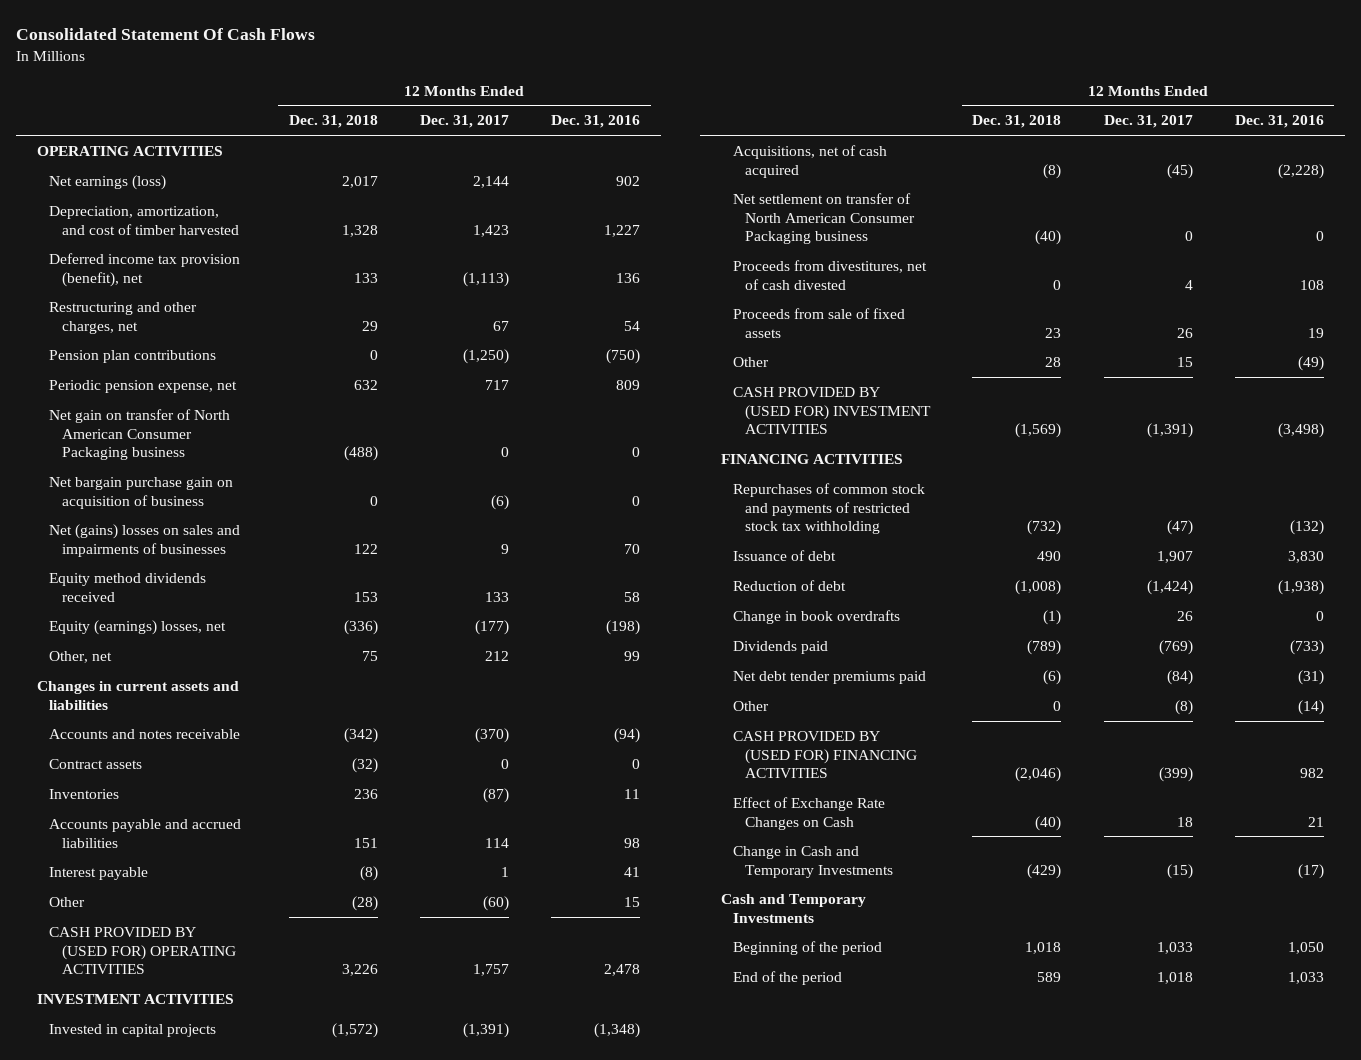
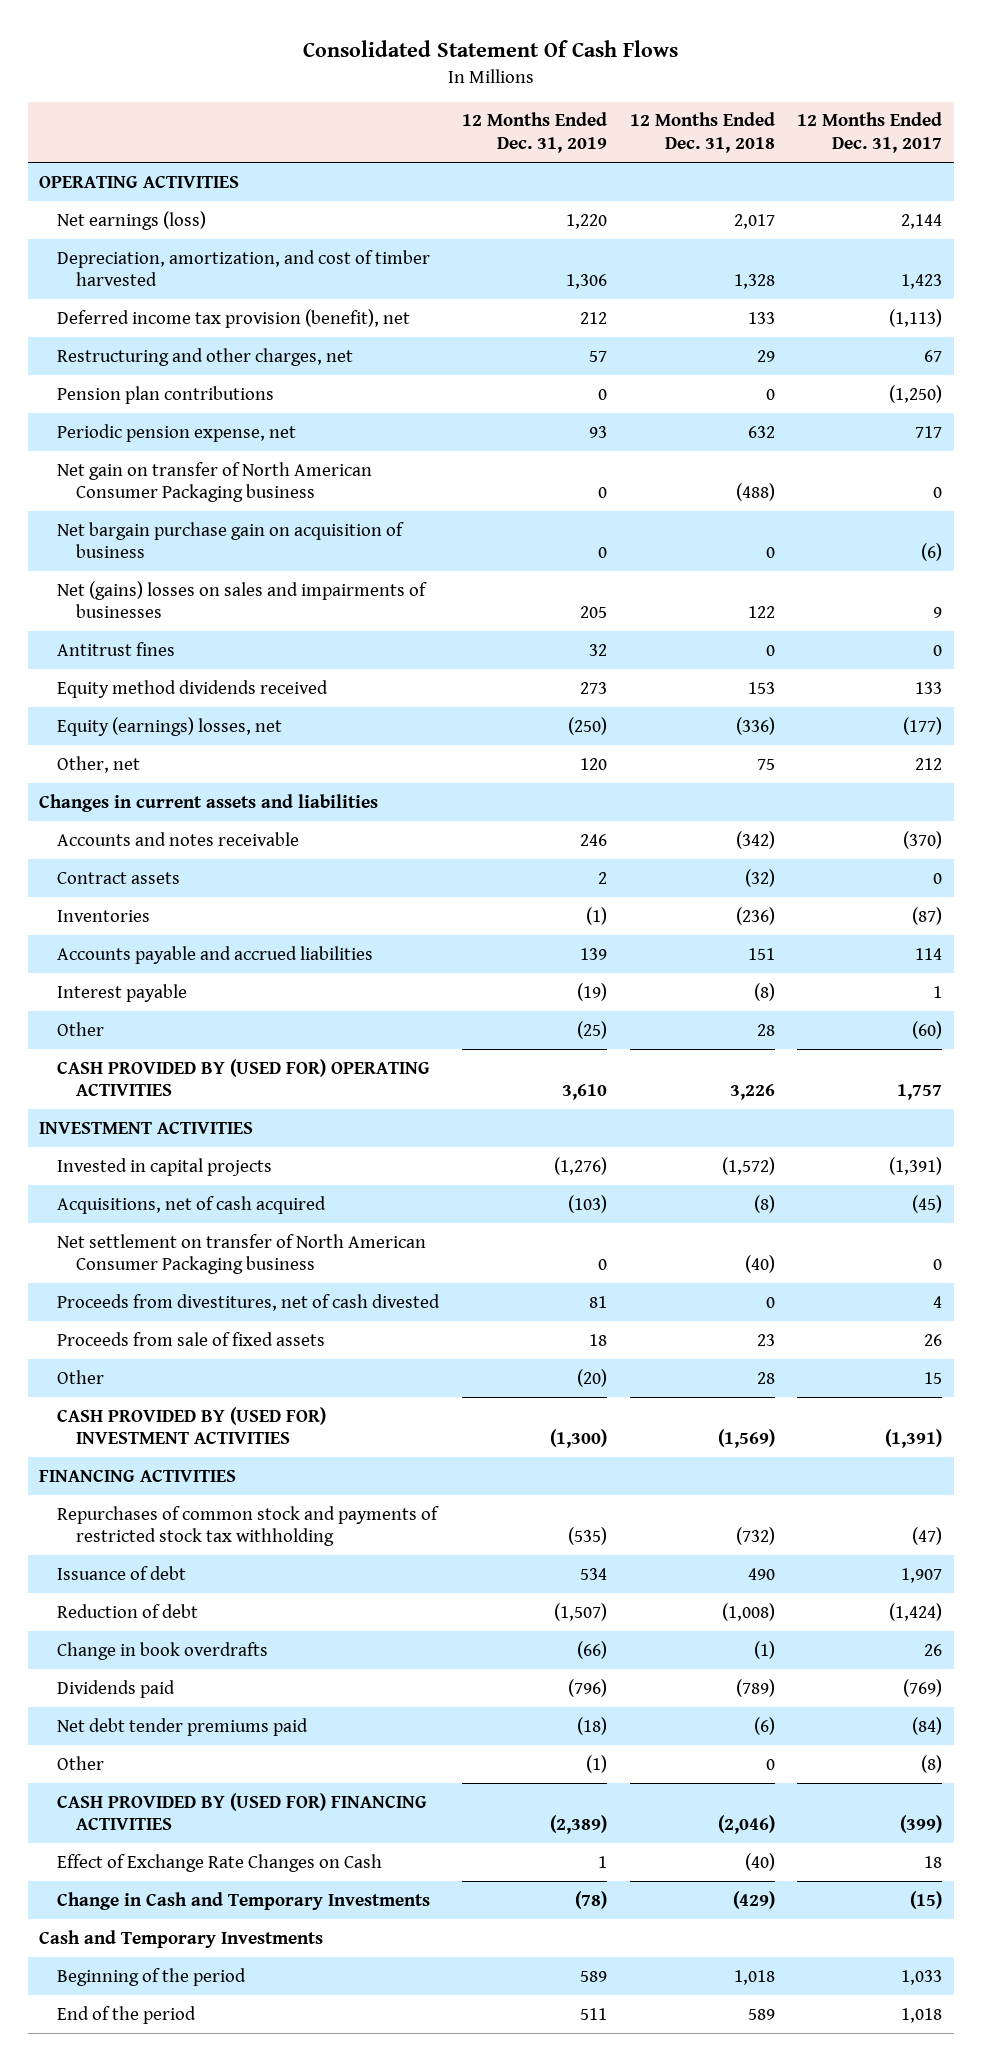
- | 12 Months Ended Dec. 31, 2018 | 12 Months Ended Dec. 31, 2017 | 12 Months Ended Dec. 31, 2016
+ | 12 Months Ended Dec. 31, 2019 | 12 Months Ended Dec. 31, 2018 | 12 Months Ended Dec. 31, 2017
+ Antitrust fines | 32 | 0 | 0
- Inventories | 236 | (87) | 11
+ Inventories | (1) | (236) | (87)
- Other | (28) | (60) | 15
+ Other | (25) | 28 | (60)

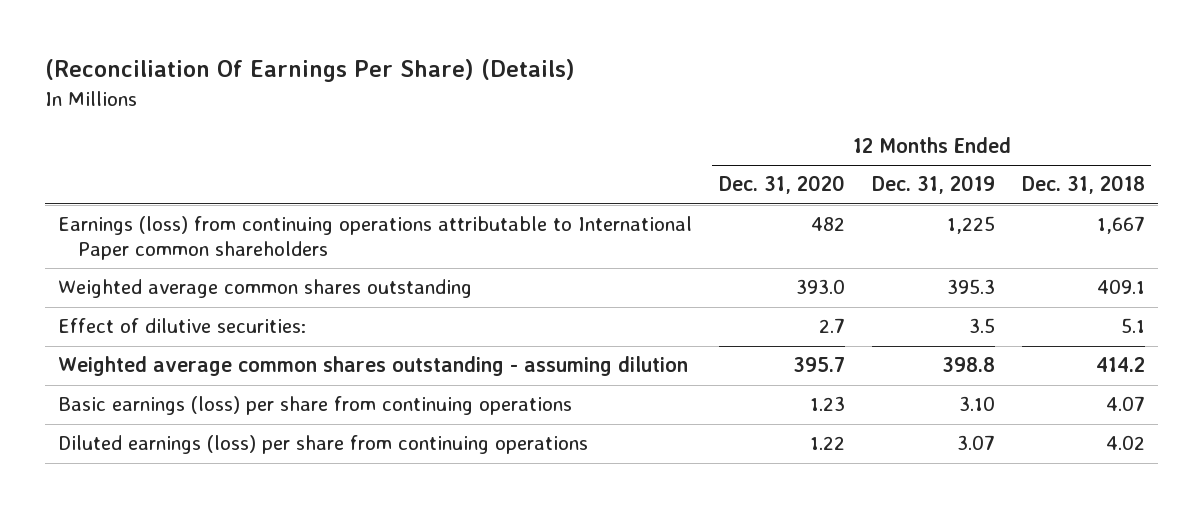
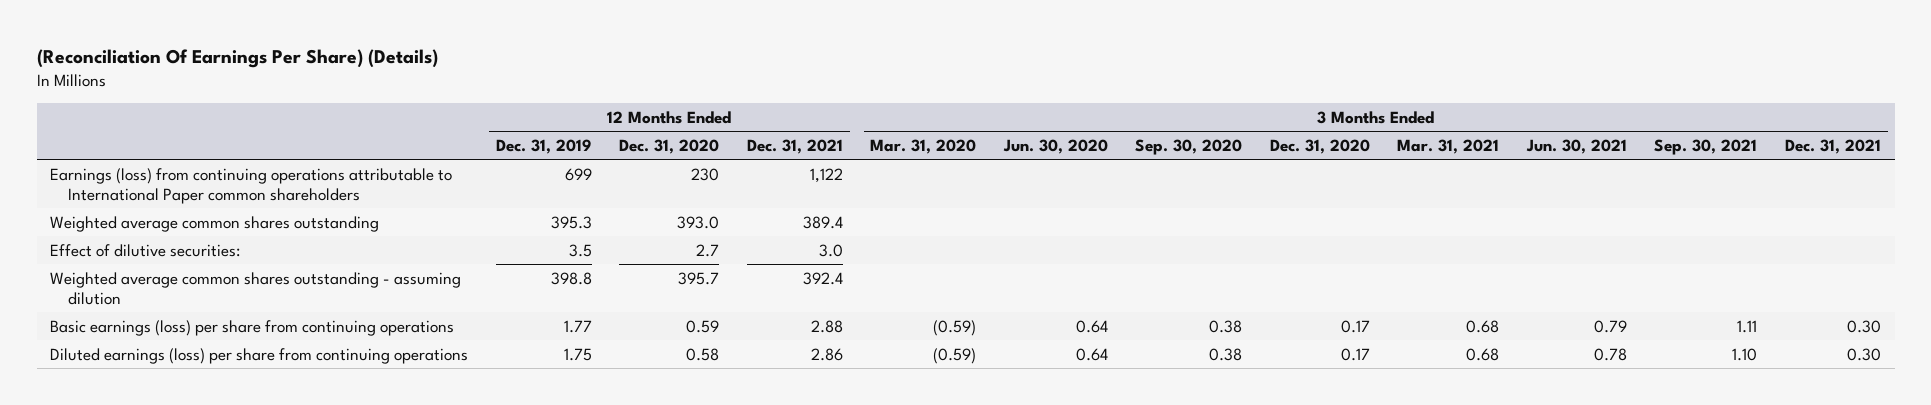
- | 12 Months Ended Dec. 31, 2020 | 12 Months Ended Dec. 31, 2019 | 12 Months Ended Dec. 31, 2018
+ | 12 Months Ended Dec. 31, 2019 | 12 Months Ended Dec. 31, 2020 | 12 Months Ended Dec. 31, 2021 | 3 Months Ended Mar. 31, 2020 | 3 Months Ended Jun. 30, 2020 | 3 Months Ended Sep. 30, 2020 | 3 Months Ended Dec. 31, 2020 | 3 Months Ended Mar. 31, 2021 | 3 Months Ended Jun. 30, 2021 | 3 Months Ended Sep. 30, 2021 | 3 Months Ended Dec. 31, 2021
- Earnings (loss) from continuing operations attributable to International Paper common shareholders | 482 | 1,225 | 1,667
+ Earnings (loss) from continuing operations attributable to International Paper common shareholders | 699 | 230 | 1,122 | | | | | | | |
- Basic earnings (loss) per share from continuing operations | 1.23 | 3.10 | 4.07
- Diluted earnings (loss) per share from continuing operations | 1.22 | 3.07 | 4.02
+ Basic earnings (loss) per share from continuing operations | 1.77 | 0.59 | 2.88 | (0.59) | 0.64 | 0.38 | 0.17 | 0.68 | 0.79 | 1.11 | 0.30
+ Diluted earnings (loss) per share from continuing operations | 1.75 | 0.58 | 2.86 | (0.59) | 0.64 | 0.38 | 0.17 | 0.68 | 0.78 | 1.10 | 0.30

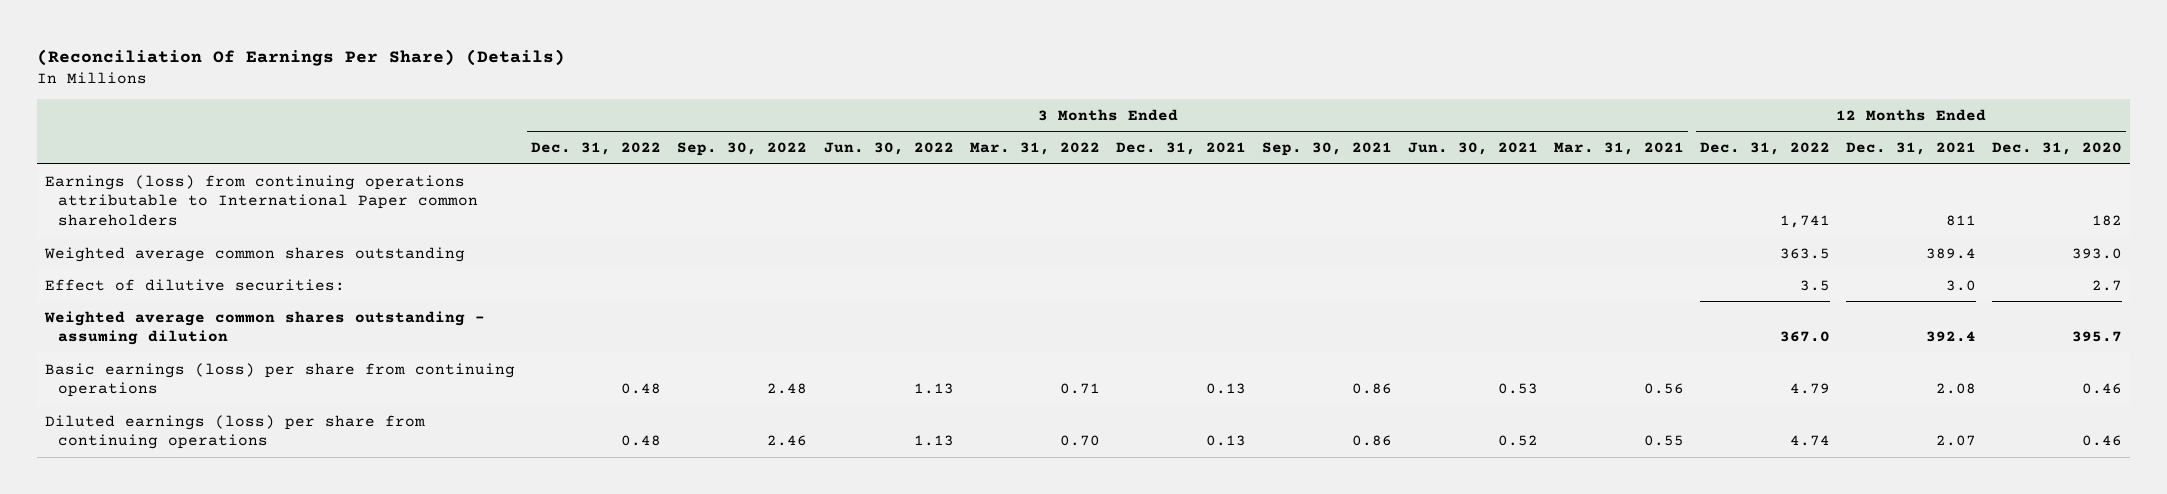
- | 12 Months Ended Dec. 31, 2019 | 12 Months Ended Dec. 31, 2020 | 12 Months Ended Dec. 31, 2021 | 3 Months Ended Mar. 31, 2020 | 3 Months Ended Jun. 30, 2020 | 3 Months Ended Sep. 30, 2020 | 3 Months Ended Dec. 31, 2020 | 3 Months Ended Mar. 31, 2021 | 3 Months Ended Jun. 30, 2021 | 3 Months Ended Sep. 30, 2021 | 3 Months Ended Dec. 31, 2021
+ | 3 Months Ended Dec. 31, 2022 | 3 Months Ended Sep. 30, 2022 | 3 Months Ended Jun. 30, 2022 | 3 Months Ended Mar. 31, 2022 | 3 Months Ended Dec. 31, 2021 | 3 Months Ended Sep. 30, 2021 | 3 Months Ended Jun. 30, 2021 | 3 Months Ended Mar. 31, 2021 | 12 Months Ended Dec. 31, 2022 | 12 Months Ended Dec. 31, 2021 | 12 Months Ended Dec. 31, 2020
- Earnings (loss) from continuing operations attributable to International Paper common shareholders | 699 | 230 | 1,122 | | | | | | | |
+ Earnings (loss) from continuing operations attributable to International Paper common shareholders | | | | | | | | | 1,741 | 811 | 182
- Basic earnings (loss) per share from continuing operations | 1.77 | 0.59 | 2.88 | (0.59) | 0.64 | 0.38 | 0.17 | 0.68 | 0.79 | 1.11 | 0.30
- Diluted earnings (loss) per share from continuing operations | 1.75 | 0.58 | 2.86 | (0.59) | 0.64 | 0.38 | 0.17 | 0.68 | 0.78 | 1.10 | 0.30
+ Basic earnings (loss) per share from continuing operations | 0.48 | 2.48 | 1.13 | 0.71 | 0.13 | 0.86 | 0.53 | 0.56 | 4.79 | 2.08 | 0.46
+ Diluted earnings (loss) per share from continuing operations | 0.48 | 2.46 | 1.13 | 0.70 | 0.13 | 0.86 | 0.52 | 0.55 | 4.74 | 2.07 | 0.46

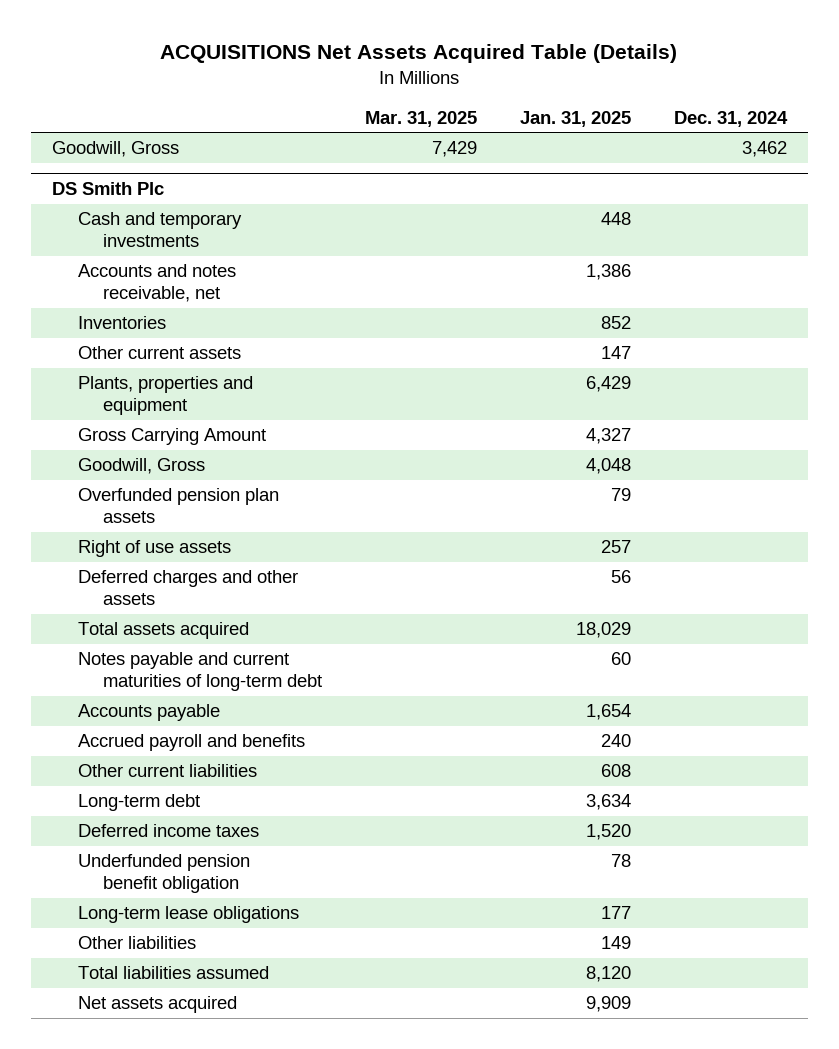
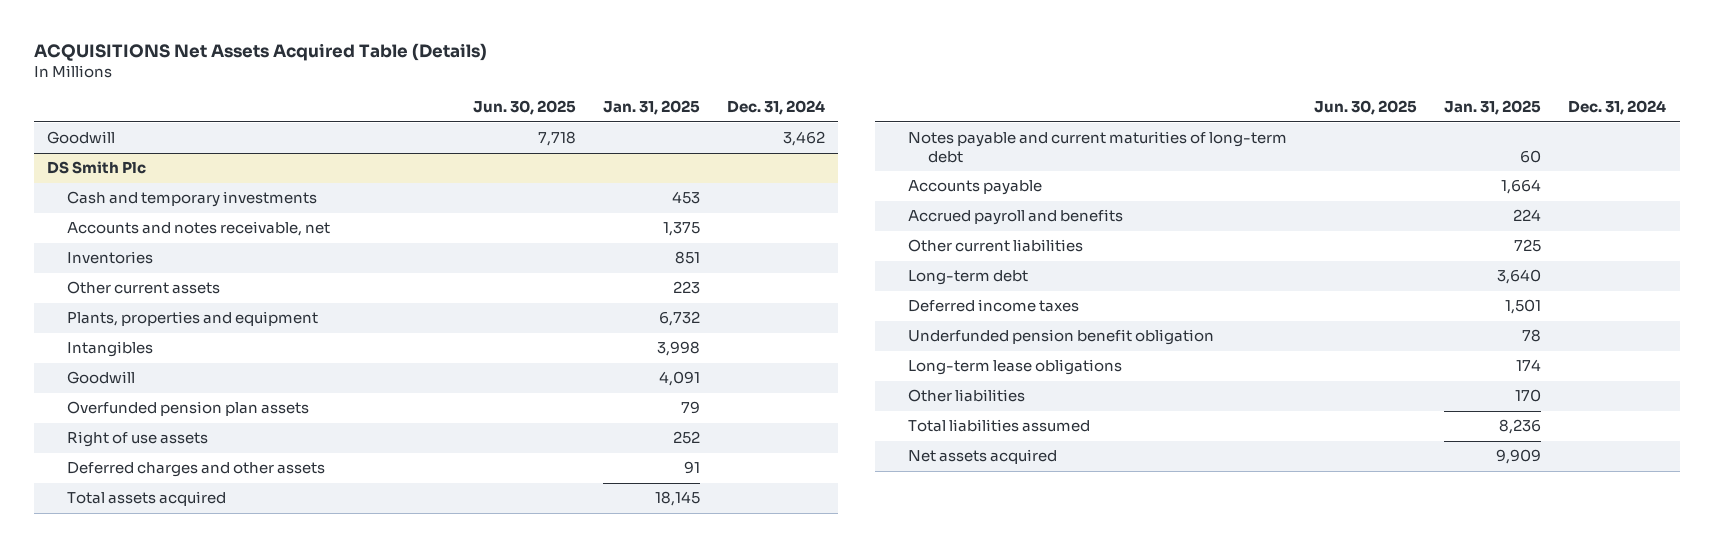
- | Mar. 31, 2025 | Jan. 31, 2025 | Dec. 31, 2024
+ | Jun. 30, 2025 | Jan. 31, 2025 | Dec. 31, 2024
- Goodwill, Gross | 7,429 | | 3,462
+ Goodwill | 7,718 | | 3,462
@ DS Smith Plc
- Cash and temporary investments | | 448 |
- Accounts and notes receivable, net | | 1,386 |
- Inventories | | 852 |
- Other current assets | | 147 |
- Plants, properties and equipment | | 6,429 |
- Gross Carrying Amount | | 4,327 |
- Goodwill, Gross | | 4,048 |
+ Cash and temporary investments | | 453 |
+ Accounts and notes receivable, net | | 1,375 |
+ Inventories | | 851 |
+ Other current assets | | 223 |
+ Plants, properties and equipment | | 6,732 |
+ Intangibles | | 3,998 |
+ Goodwill | | 4,091 |
- Right of use assets | | 257 |
- Deferred charges and other assets | | 56 |
- Total assets acquired | | 18,029 |
+ Right of use assets | | 252 |
+ Deferred charges and other assets | | 91 |
+ Total assets acquired | | 18,145 |
- Accounts payable | | 1,654 |
- Accrued payroll and benefits | | 240 |
- Other current liabilities | | 608 |
- Long-term debt | | 3,634 |
- Deferred income taxes | | 1,520 |
+ Accounts payable | | 1,664 |
+ Accrued payroll and benefits | | 224 |
+ Other current liabilities | | 725 |
+ Long-term debt | | 3,640 |
+ Deferred income taxes | | 1,501 |
- Long-term lease obligations | | 177 |
- Other liabilities | | 149 |
- Total liabilities assumed | | 8,120 |
+ Long-term lease obligations | | 174 |
+ Other liabilities | | 170 |
+ Total liabilities assumed | | 8,236 |

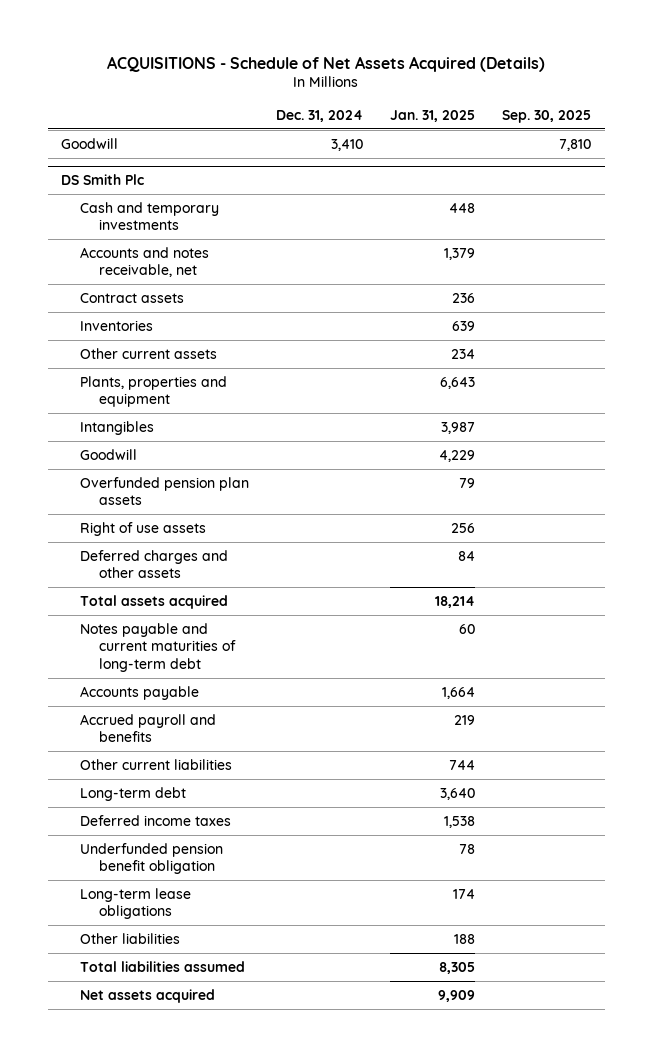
- ACQUISITIONS Net Assets Acquired Table (Details)
+ ACQUISITIONS - Schedule of Net Assets Acquired (Details)
- | Jun. 30, 2025 | Jan. 31, 2025 | Dec. 31, 2024
+ | Dec. 31, 2024 | Jan. 31, 2025 | Sep. 30, 2025
- Goodwill | 7,718 | | 3,462
+ Goodwill | 3,410 | | 7,810
@ DS Smith Plc
- Cash and temporary investments | | 453 |
- Accounts and notes receivable, net | | 1,375 |
- Inventories | | 851 |
- Other current assets | | 223 |
- Plants, properties and equipment | | 6,732 |
- Intangibles | | 3,998 |
- Goodwill | | 4,091 |
+ Cash and temporary investments | | 448 |
+ Accounts and notes receivable, net | | 1,379 |
+ Contract assets | | 236 |
+ Inventories | | 639 |
+ Other current assets | | 234 |
+ Plants, properties and equipment | | 6,643 |
+ Intangibles | | 3,987 |
+ Goodwill | | 4,229 |
- Right of use assets | | 252 |
- Deferred charges and other assets | | 91 |
- Total assets acquired | | 18,145 |
+ Right of use assets | | 256 |
+ Deferred charges and other assets | | 84 |
+ Total assets acquired | | 18,214 |
- Accrued payroll and benefits | | 224 |
- Other current liabilities | | 725 |
+ Accrued payroll and benefits | | 219 |
+ Other current liabilities | | 744 |
- Deferred income taxes | | 1,501 |
+ Deferred income taxes | | 1,538 |
- Other liabilities | | 170 |
- Total liabilities assumed | | 8,236 |
+ Other liabilities | | 188 |
+ Total liabilities assumed | | 8,305 |

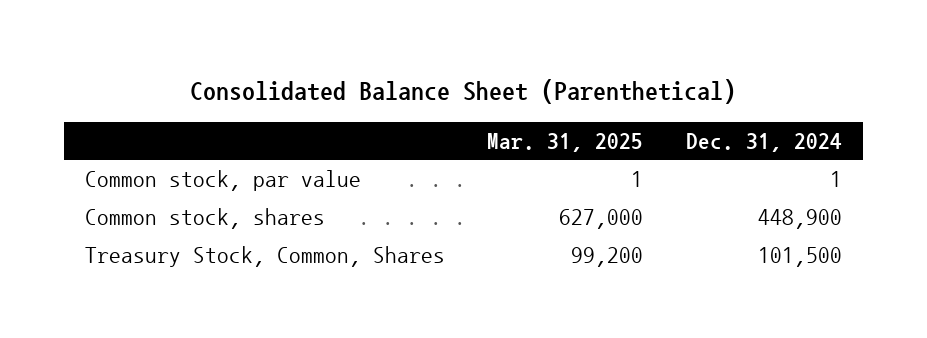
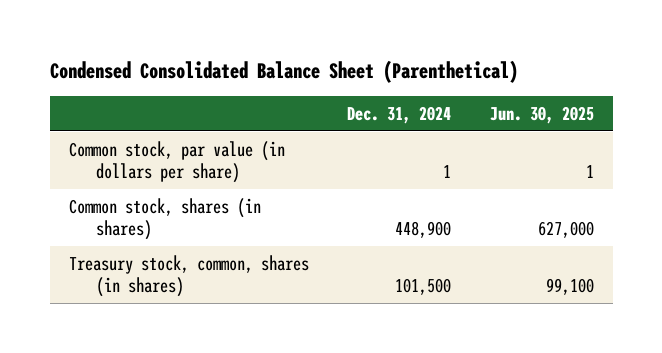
- Consolidated Balance Sheet (Parenthetical)
+ Condensed Consolidated Balance Sheet (Parenthetical)
- | Mar. 31, 2025 | Dec. 31, 2024
+ | Dec. 31, 2024 | Jun. 30, 2025
- Common stock, par value | 1 | 1
- Common stock, shares | 627,000 | 448,900
- Treasury Stock, Common, Shares | 99,200 | 101,500
+ Common stock, par value (in dollars per share) | 1 | 1
+ Common stock, shares (in shares) | 448,900 | 627,000
+ Treasury stock, common, shares (in shares) | 101,500 | 99,100

